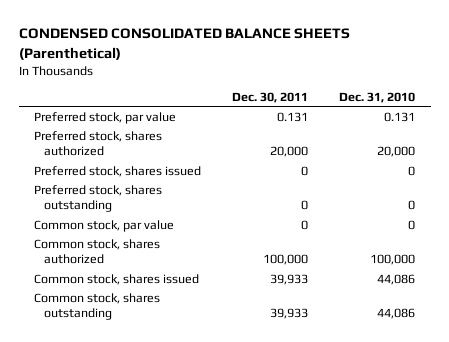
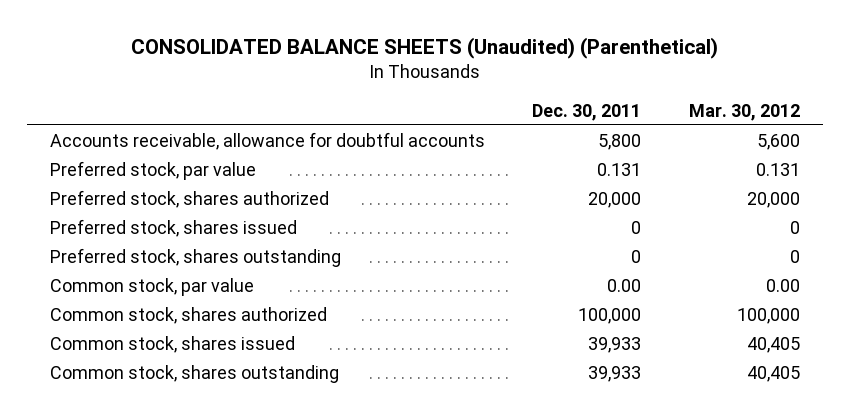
- CONDENSED CONSOLIDATED BALANCE SHEETS (Parenthetical)
+ CONSOLIDATED BALANCE SHEETS (Unaudited) (Parenthetical)
- | Dec. 30, 2011 | Dec. 31, 2010
+ | Dec. 30, 2011 | Mar. 30, 2012
+ Accounts receivable, allowance for doubtful accounts | 5,800 | 5,600
- Common stock, par value | 0 | 0
+ Common stock, par value | 0.00 | 0.00

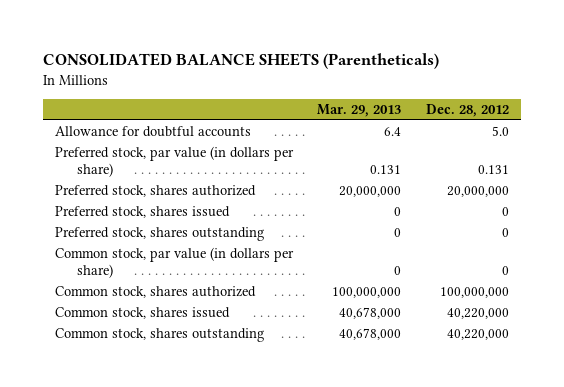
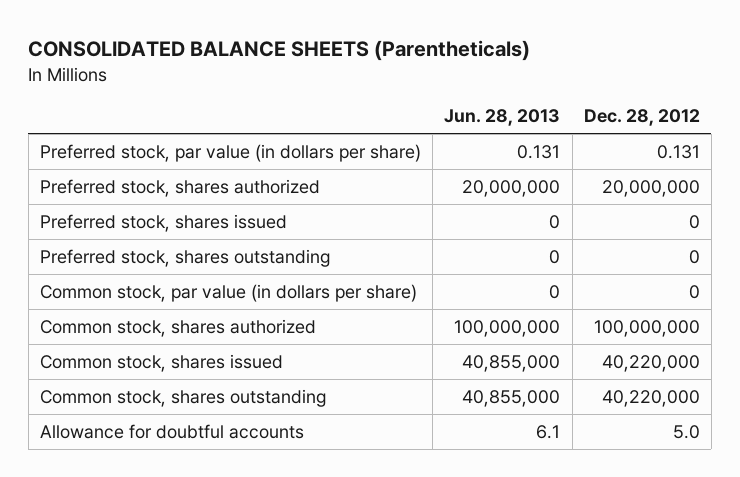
- | Mar. 29, 2013 | Dec. 28, 2012
+ | Jun. 28, 2013 | Dec. 28, 2012
moved down: Allowance for doubtful accounts | 6.1 | 5.0

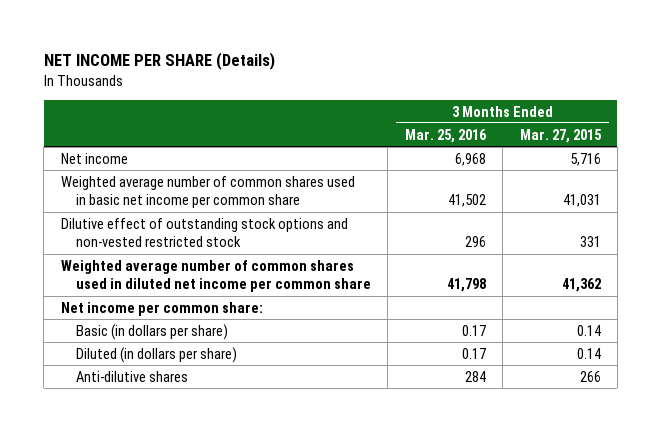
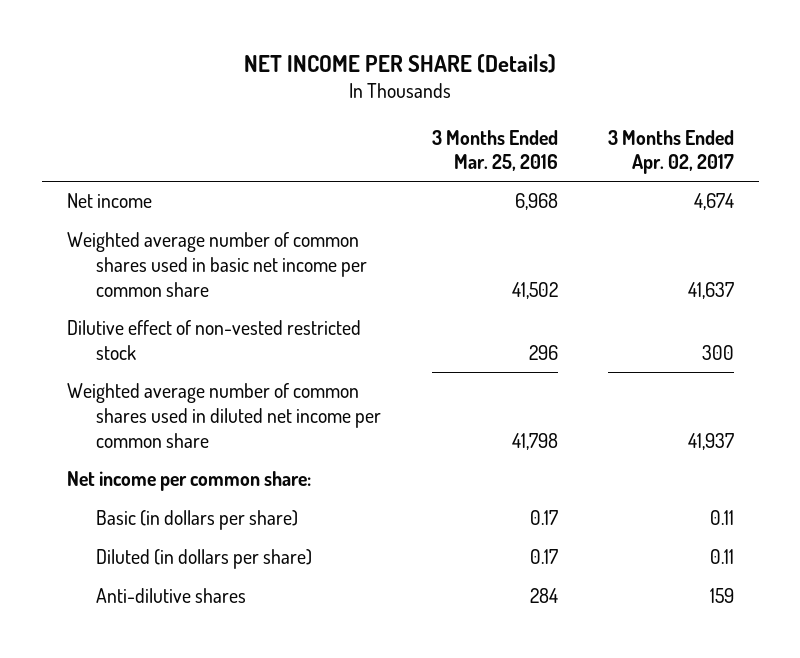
- | 3 Months Ended Mar. 25, 2016 | 3 Months Ended Mar. 27, 2015
+ | 3 Months Ended Mar. 25, 2016 | 3 Months Ended Apr. 02, 2017
- Dilutive effect of outstanding stock options and non-vested restricted stock | 296 | 331
+ Dilutive effect of non-vested restricted stock | 296 | 300

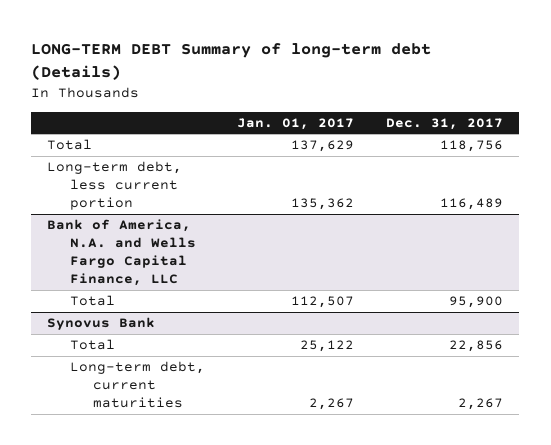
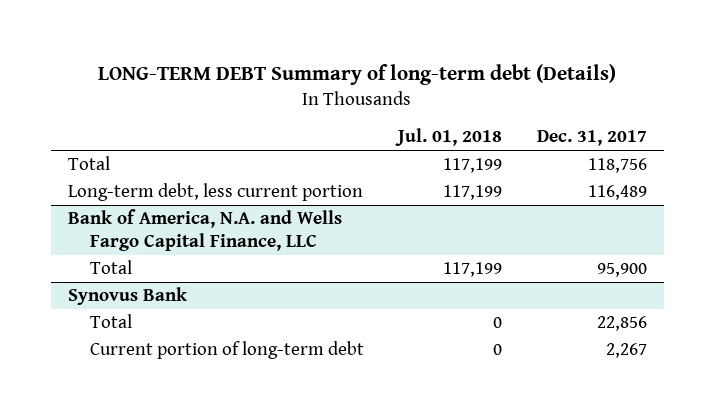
- | Jan. 01, 2017 | Dec. 31, 2017
+ | Jul. 01, 2018 | Dec. 31, 2017
@ Synovus Bank
- Long-term debt, current maturities | 2,267 | 2,267
+ Current portion of long-term debt | 0 | 2,267

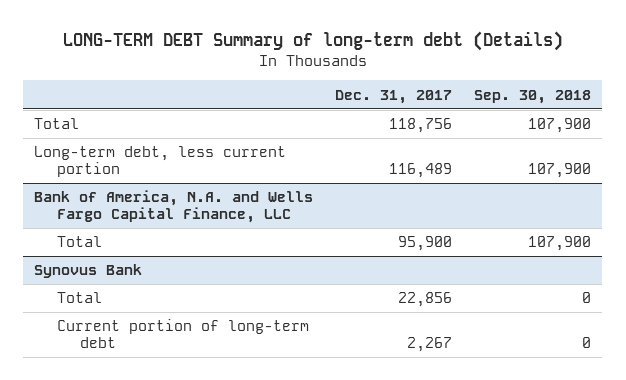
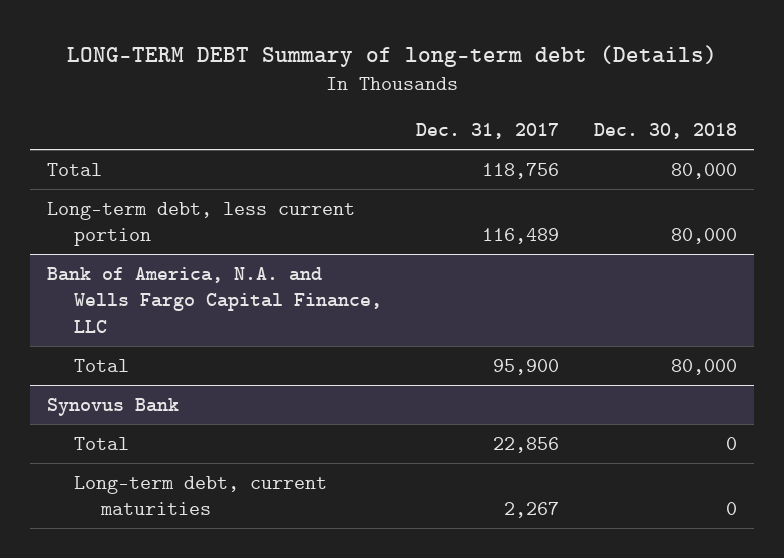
- | Dec. 31, 2017 | Sep. 30, 2018
+ | Dec. 31, 2017 | Dec. 30, 2018
@ Synovus Bank
- Current portion of long-term debt | 2,267 | 0
+ Long-term debt, current maturities | 2,267 | 0

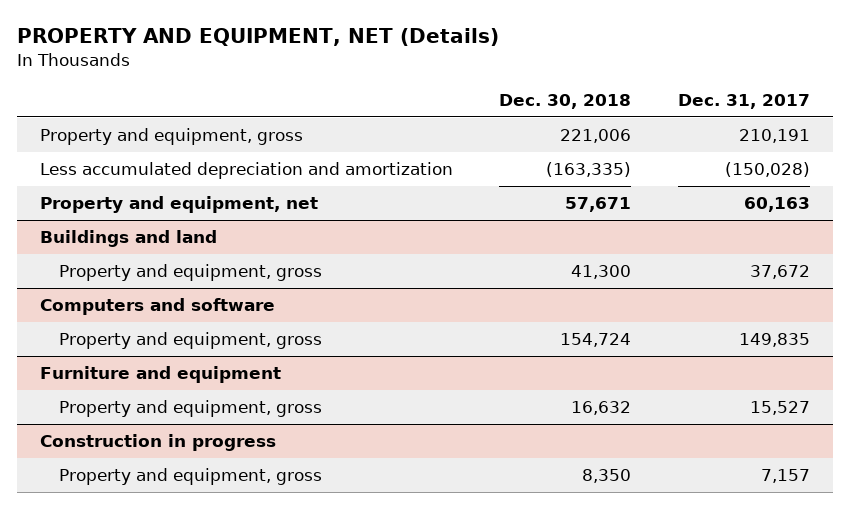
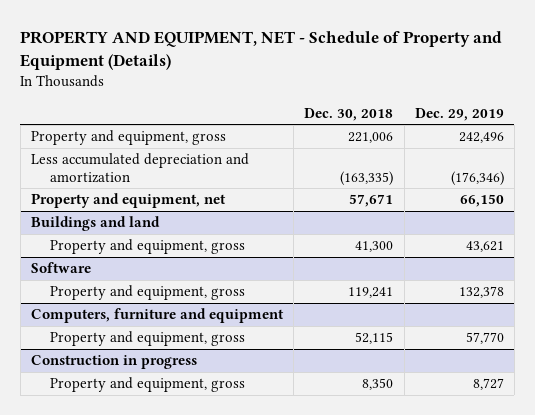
- PROPERTY AND EQUIPMENT, NET (Details)
+ PROPERTY AND EQUIPMENT, NET - Schedule of Property and Equipment (Details)
- | Dec. 30, 2018 | Dec. 31, 2017
+ | Dec. 30, 2018 | Dec. 29, 2019
- Computers and software
- Property and equipment, gross | 154,724 | 149,835
- Furniture and equipment
- Property and equipment, gross | 16,632 | 15,527
+ Software
+ Property and equipment, gross | 119,241 | 132,378
+ Computers, furniture and equipment
+ Property and equipment, gross | 52,115 | 57,770

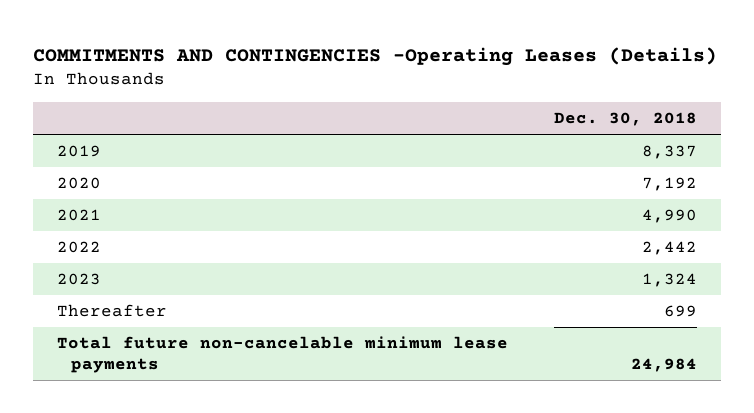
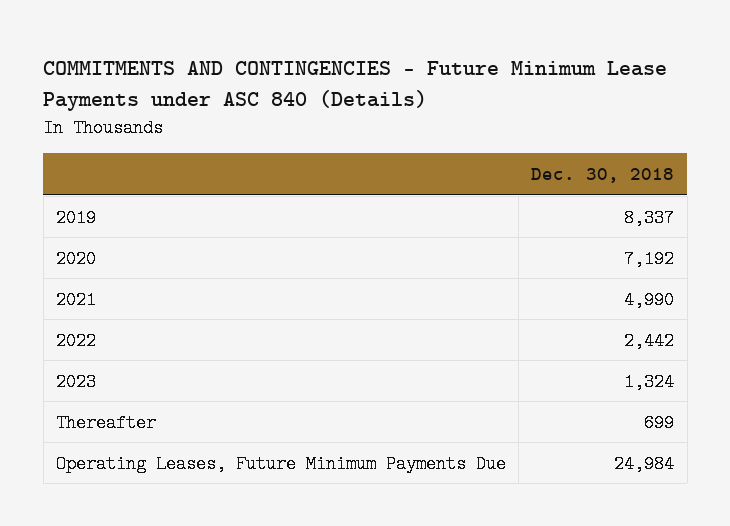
- COMMITMENTS AND CONTINGENCIES -Operating Leases (Details)
+ COMMITMENTS AND CONTINGENCIES - Future Minimum Lease Payments under ASC 840 (Details)
- Total future non-cancelable minimum lease payments | 24,984
+ Operating Leases, Future Minimum Payments Due | 24,984

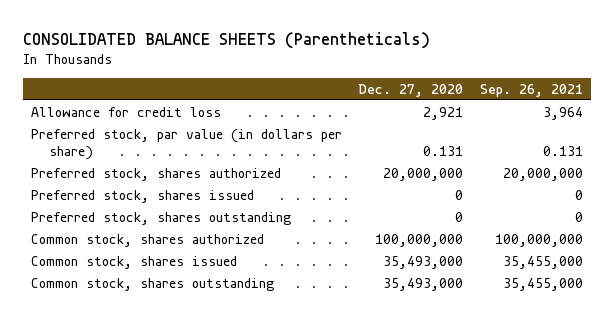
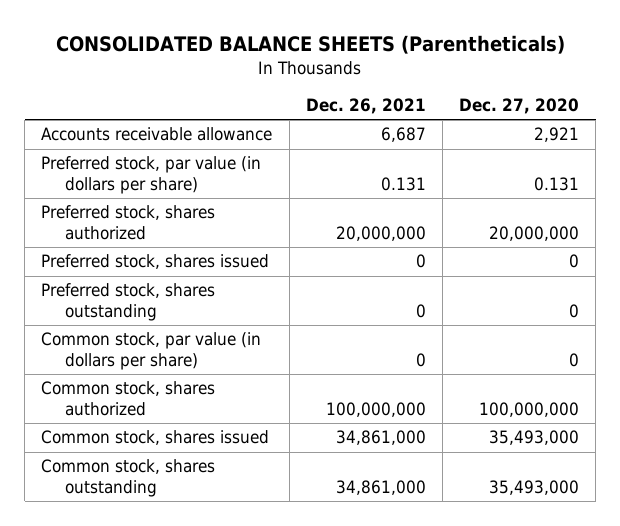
- | Dec. 27, 2020 | Sep. 26, 2021
+ | Dec. 26, 2021 | Dec. 27, 2020
- Allowance for credit loss | 2,921 | 3,964
+ Accounts receivable allowance | 6,687 | 2,921
+ Common stock, par value (in dollars per share) | 0 | 0

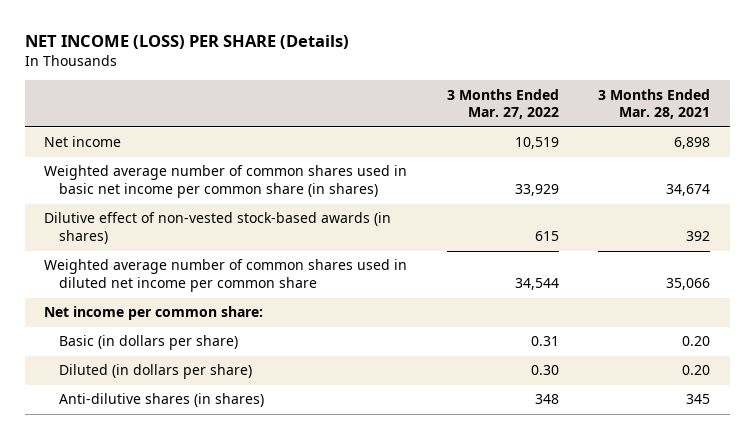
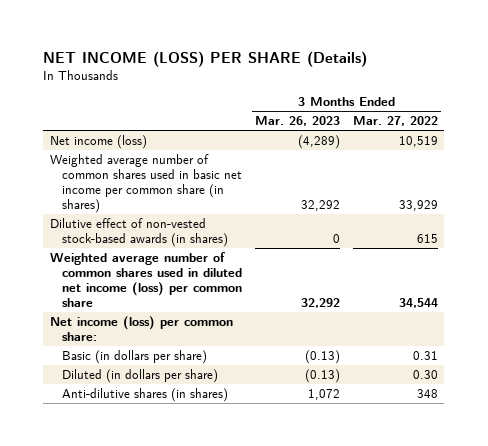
- | 3 Months Ended Mar. 27, 2022 | 3 Months Ended Mar. 28, 2021
+ | 3 Months Ended Mar. 26, 2023 | 3 Months Ended Mar. 27, 2022
- Net income | 10,519 | 6,898
+ Net income (loss) | (4,289) | 10,519
- Weighted average number of common shares used in diluted net income per common share | 34,544 | 35,066
- Net income per common share:
+ Weighted average number of common shares used in diluted net income (loss) per common share | 32,292 | 34,544
+ Net income (loss) per common share:

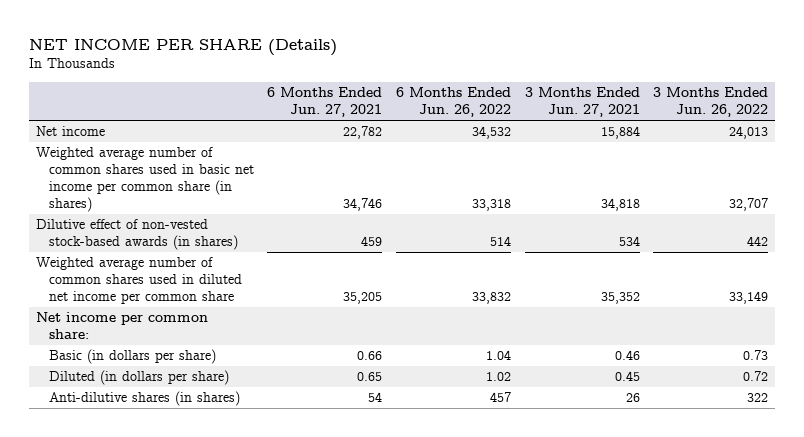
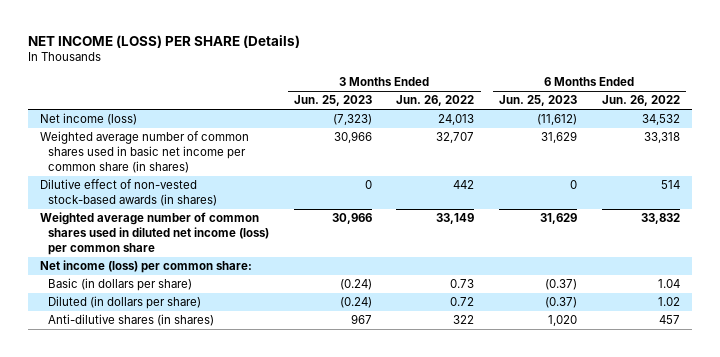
- NET INCOME PER SHARE (Details)
+ NET INCOME (LOSS) PER SHARE (Details)
- | 6 Months Ended Jun. 27, 2021 | 6 Months Ended Jun. 26, 2022 | 3 Months Ended Jun. 27, 2021 | 3 Months Ended Jun. 26, 2022
+ | 3 Months Ended Jun. 25, 2023 | 3 Months Ended Jun. 26, 2022 | 6 Months Ended Jun. 25, 2023 | 6 Months Ended Jun. 26, 2022
- Net income | 22,782 | 34,532 | 15,884 | 24,013
+ Net income (loss) | (7,323) | 24,013 | (11,612) | 34,532
- Weighted average number of common shares used in diluted net income per common share | 35,205 | 33,832 | 35,352 | 33,149
- Net income per common share:
+ Weighted average number of common shares used in diluted net income (loss) per common share | 30,966 | 33,149 | 31,629 | 33,832
+ Net income (loss) per common share:

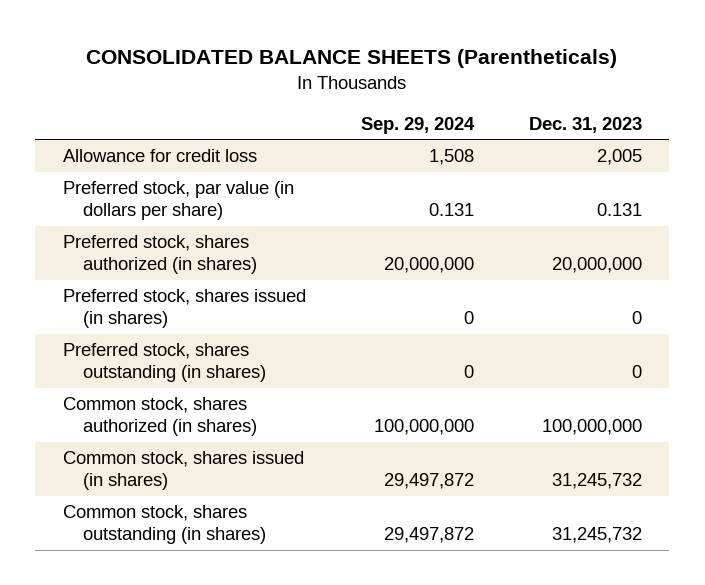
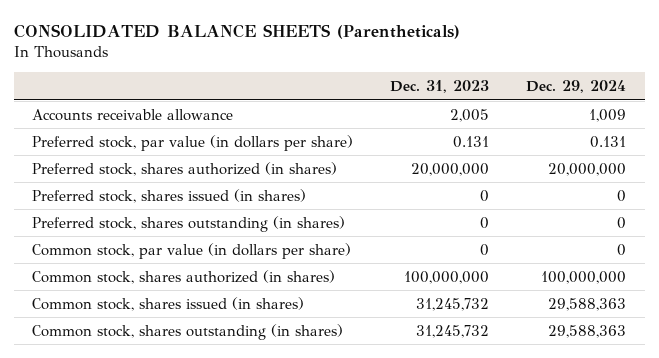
- | Sep. 29, 2024 | Dec. 31, 2023
+ | Dec. 31, 2023 | Dec. 29, 2024
- Allowance for credit loss | 1,508 | 2,005
+ Accounts receivable allowance | 2,005 | 1,009
+ Common stock, par value (in dollars per share) | 0 | 0

